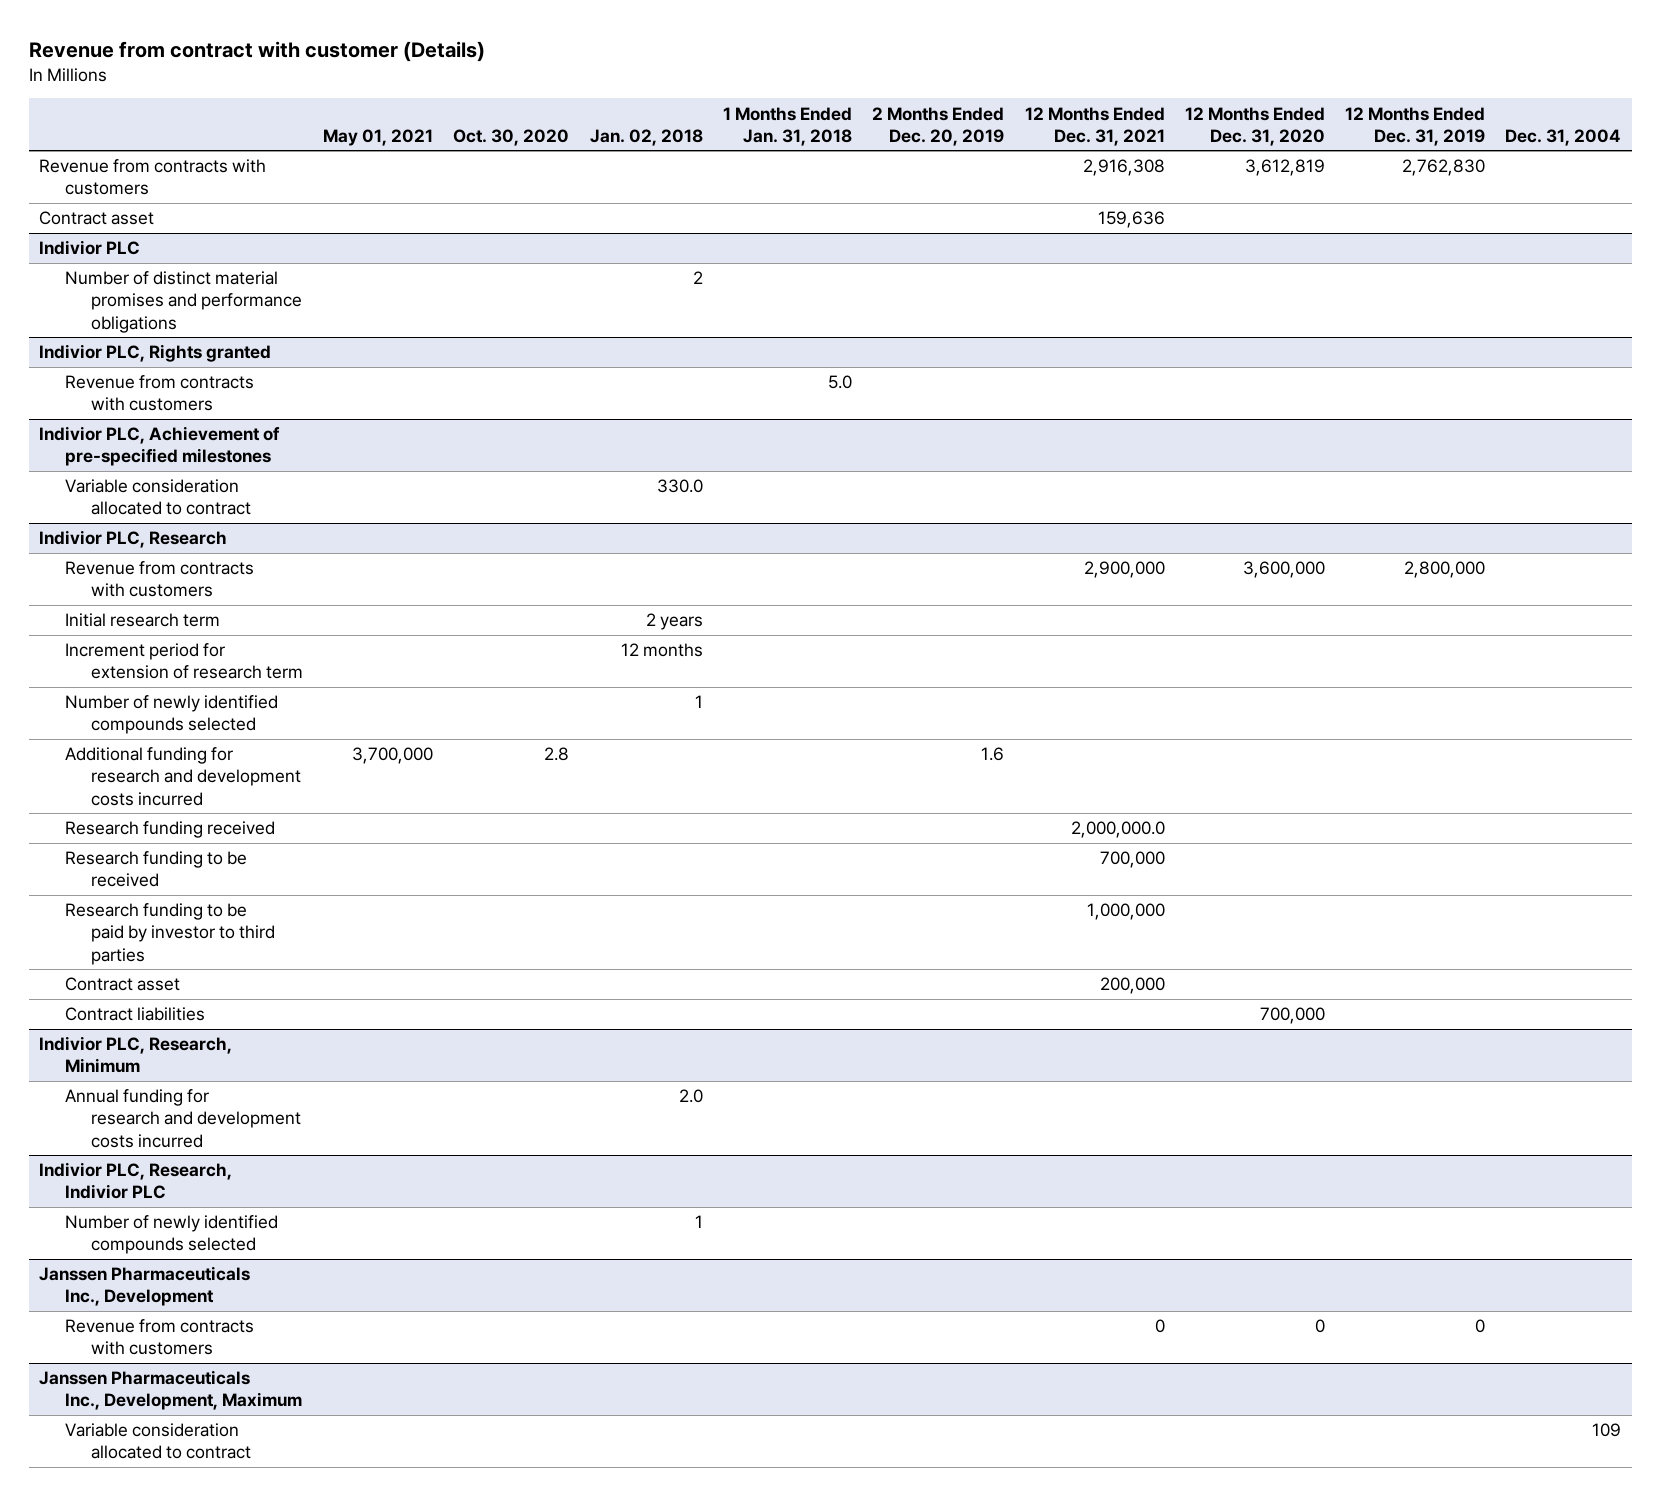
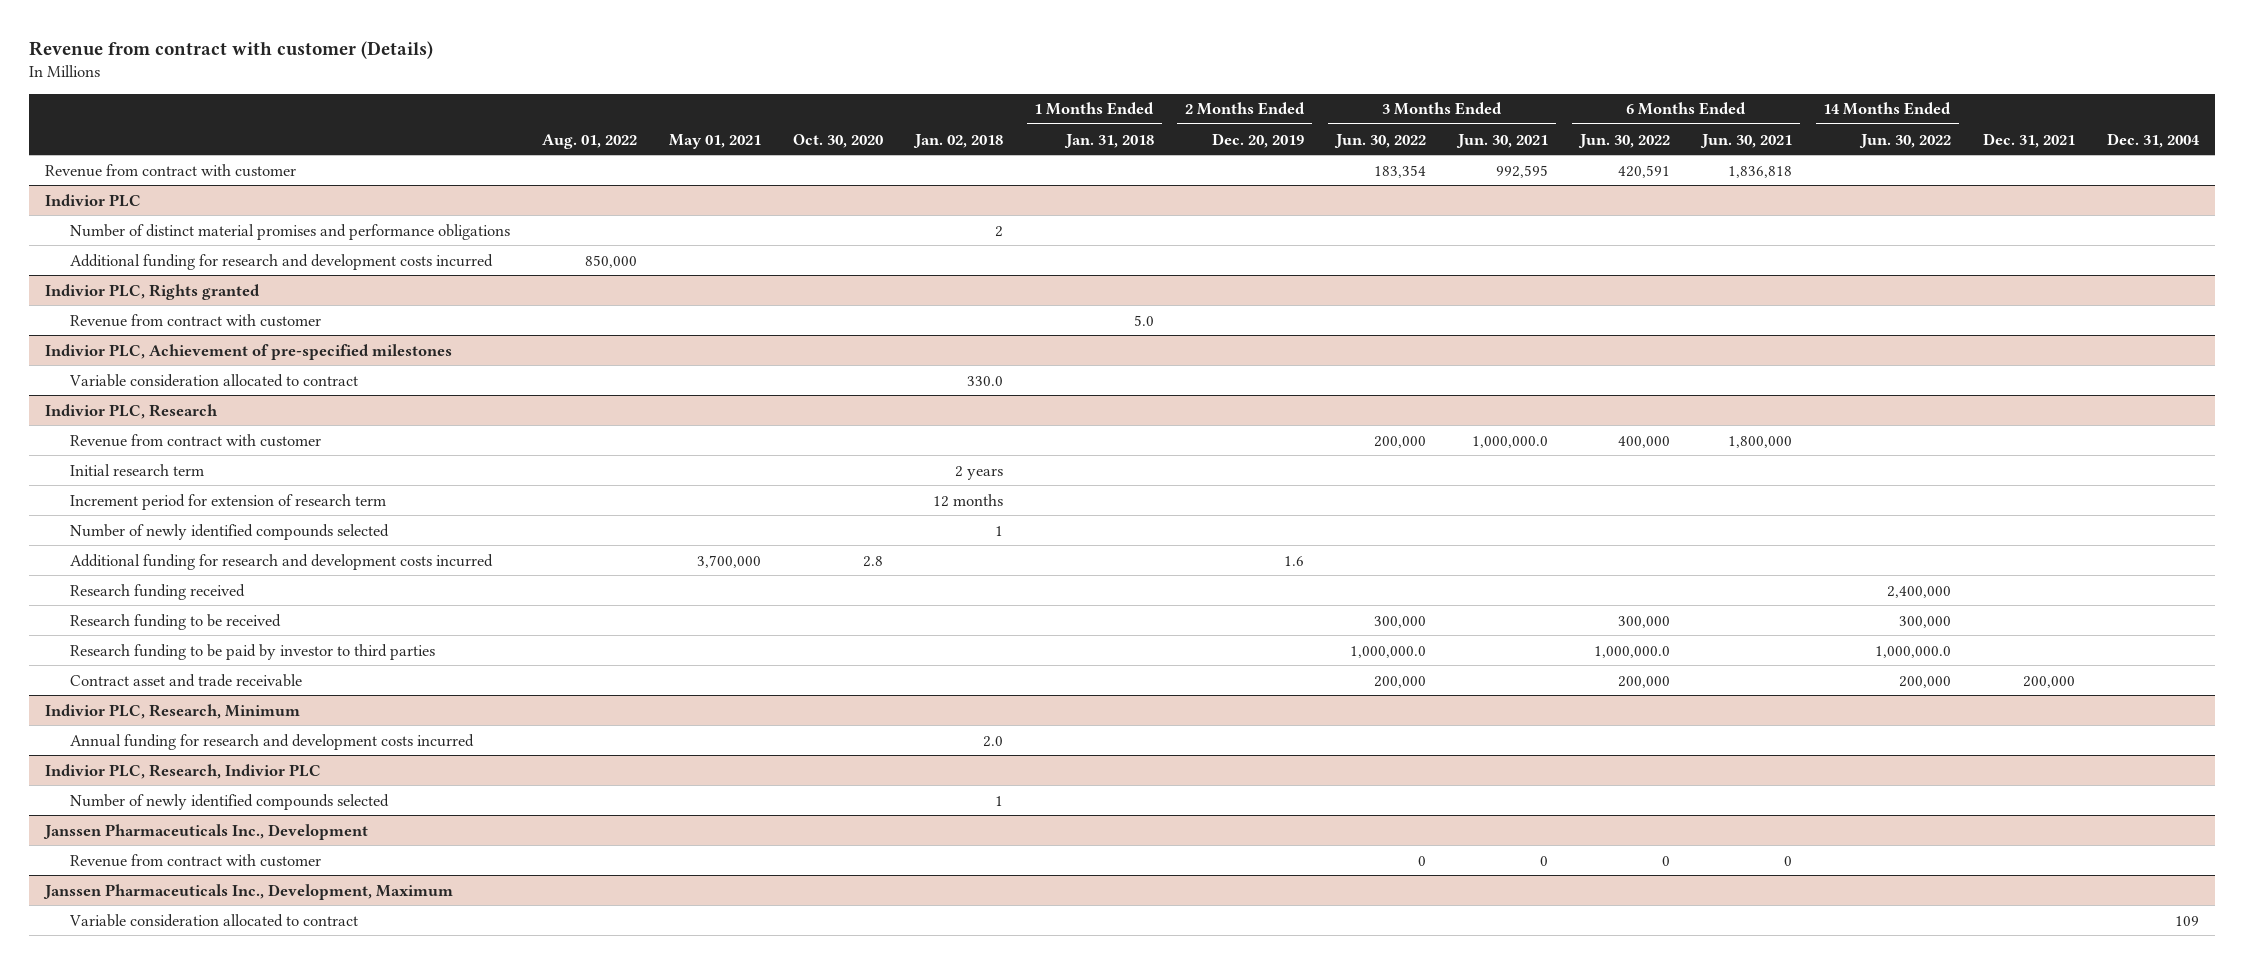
- | May 01, 2021 | Oct. 30, 2020 | Jan. 02, 2018 | 1 Months Ended Jan. 31, 2018 | 2 Months Ended Dec. 20, 2019 | 12 Months Ended Dec. 31, 2021 | 12 Months Ended Dec. 31, 2020 | 12 Months Ended Dec. 31, 2019 | Dec. 31, 2004
+ | Aug. 01, 2022 | May 01, 2021 | Oct. 30, 2020 | Jan. 02, 2018 | 1 Months Ended Jan. 31, 2018 | 2 Months Ended Dec. 20, 2019 | 3 Months Ended Jun. 30, 2022 | 3 Months Ended Jun. 30, 2021 | 6 Months Ended Jun. 30, 2022 | 6 Months Ended Jun. 30, 2021 | 14 Months Ended Jun. 30, 2022 | Dec. 31, 2021 | Dec. 31, 2004
- Revenue from contracts with customers | | | | | | 2,916,308 | 3,612,819 | 2,762,830 |
- Contract asset | | | | | | 159,636 | | |
+ Revenue from contract with customer | | | | | | | 183,354 | 992,595 | 420,591 | 1,836,818 | | |
@ Indivior PLC
+ Additional funding for research and development costs incurred | 850,000 | | | | | | | | | | | |
@ Indivior PLC, Rights granted
- Revenue from contracts with customers | | | | 5.0 | | | | |
+ Revenue from contract with customer | | | | | 5.0 | | | | | | | |
@ Indivior PLC, Research
- Revenue from contracts with customers | | | | | | 2,900,000 | 3,600,000 | 2,800,000 |
+ Revenue from contract with customer | | | | | | | 200,000 | 1,000,000.0 | 400,000 | 1,800,000 | | |
- Contract asset | | | | | | 200,000 | | |
- Contract liabilities | | | | | | | 700,000 | |
+ Contract asset and trade receivable | | | | | | | 200,000 | | 200,000 | | 200,000 | 200,000 |
@ Janssen Pharmaceuticals Inc., Development
- Revenue from contracts with customers | | | | | | 0 | 0 | 0 |
+ Revenue from contract with customer | | | | | | | 0 | 0 | 0 | 0 | | |

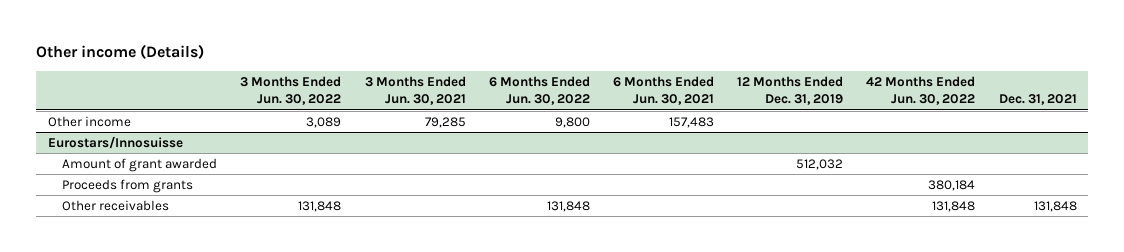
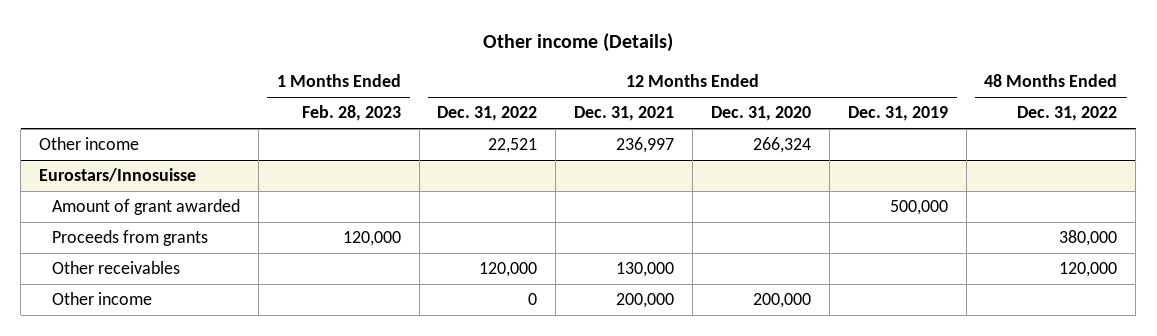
- | 3 Months Ended Jun. 30, 2022 | 3 Months Ended Jun. 30, 2021 | 6 Months Ended Jun. 30, 2022 | 6 Months Ended Jun. 30, 2021 | 12 Months Ended Dec. 31, 2019 | 42 Months Ended Jun. 30, 2022 | Dec. 31, 2021
+ | 1 Months Ended Feb. 28, 2023 | 12 Months Ended Dec. 31, 2022 | 12 Months Ended Dec. 31, 2021 | 12 Months Ended Dec. 31, 2020 | 12 Months Ended Dec. 31, 2019 | 48 Months Ended Dec. 31, 2022
@ Eurostars/Innosuisse
- Amount of grant awarded | | | | | 512,032 | |
+ Amount of grant awarded | | | | | 500,000 |
+ Other income | | 0 | 200,000 | 200,000 | |

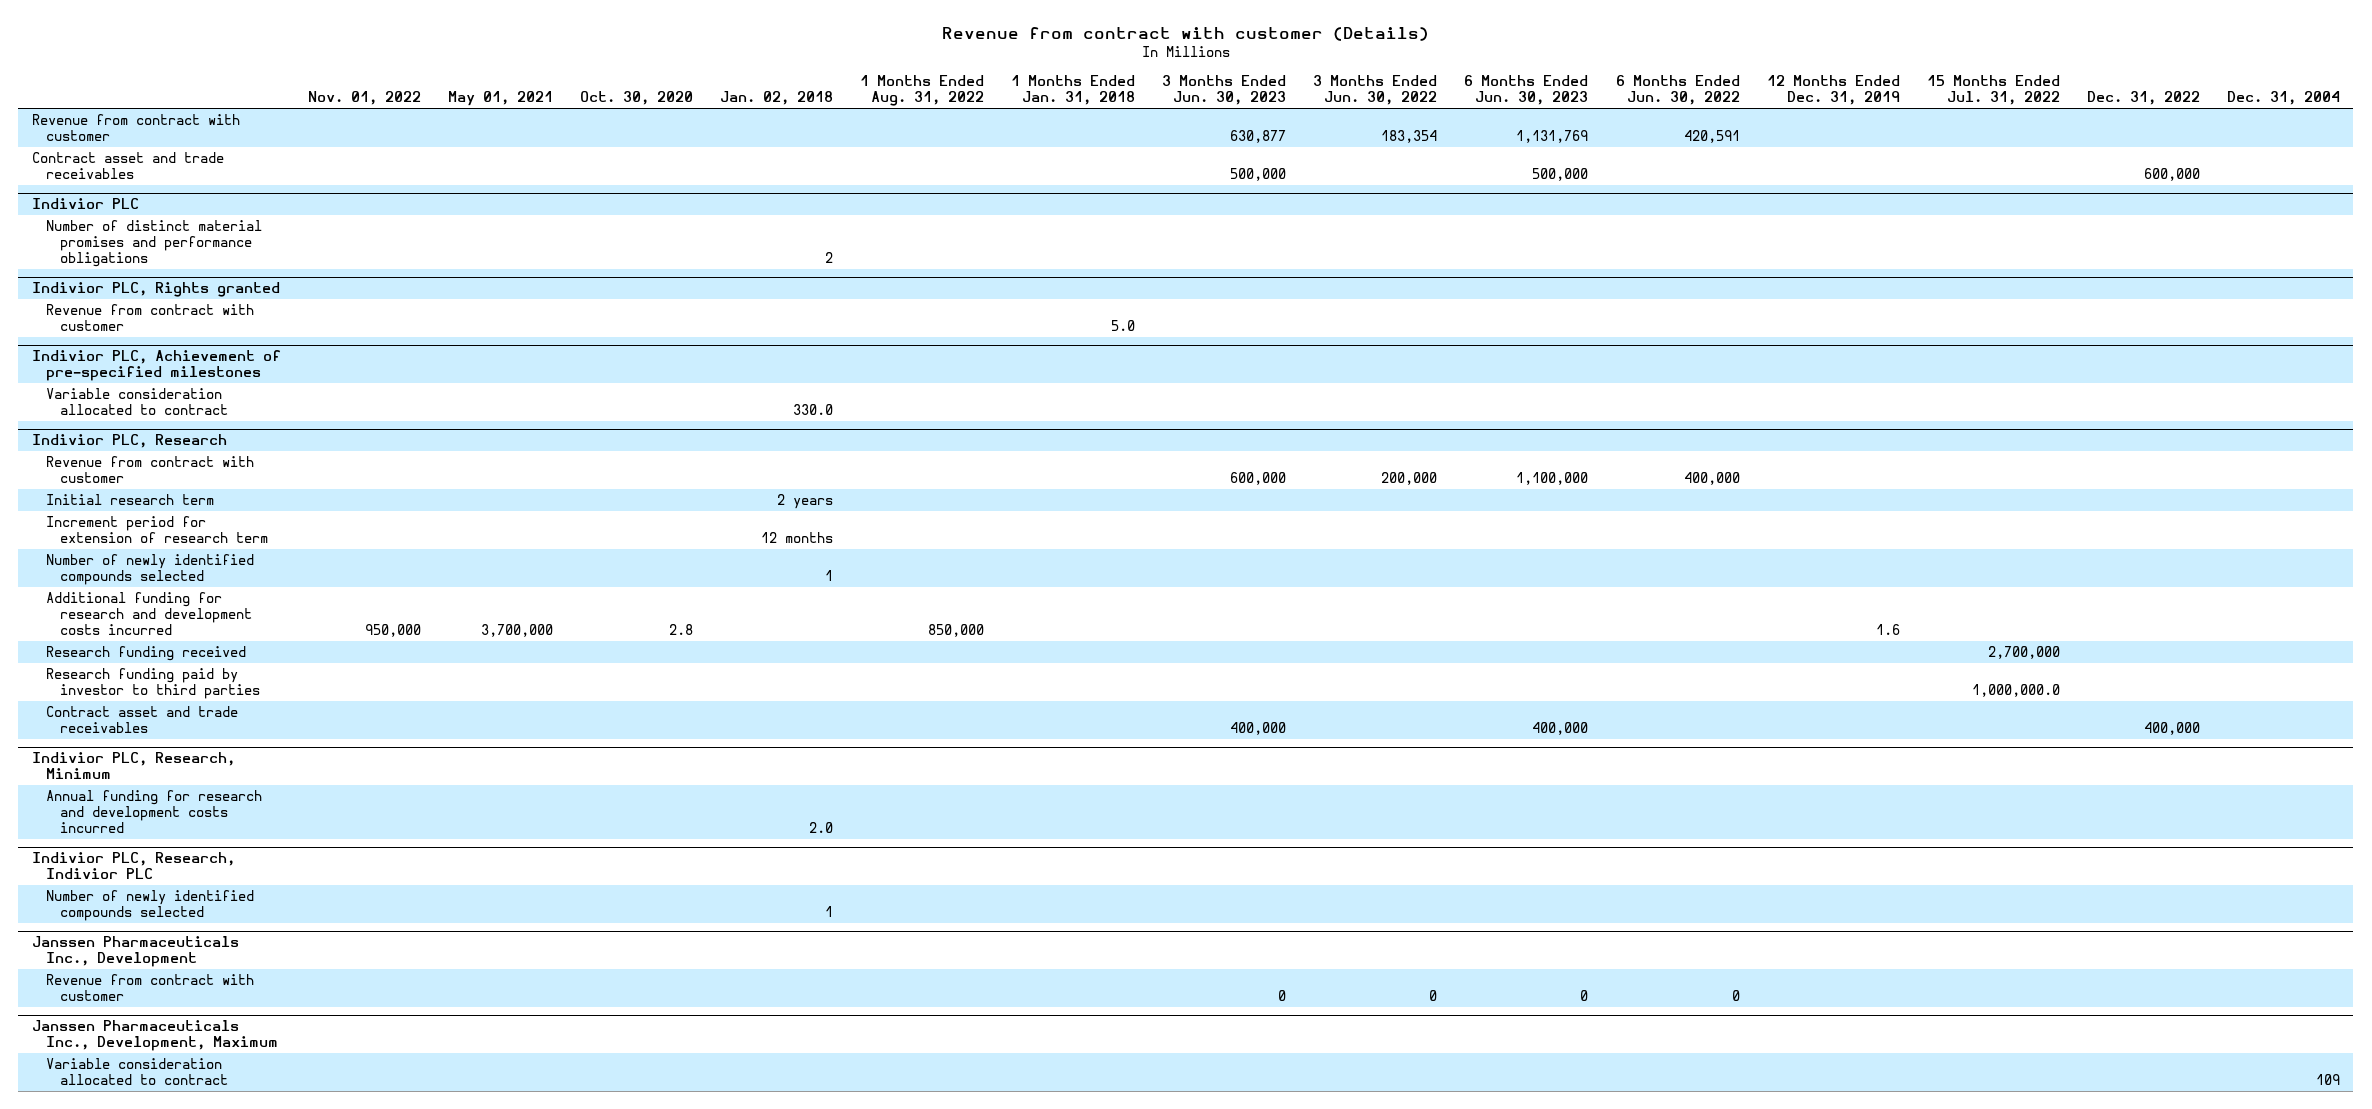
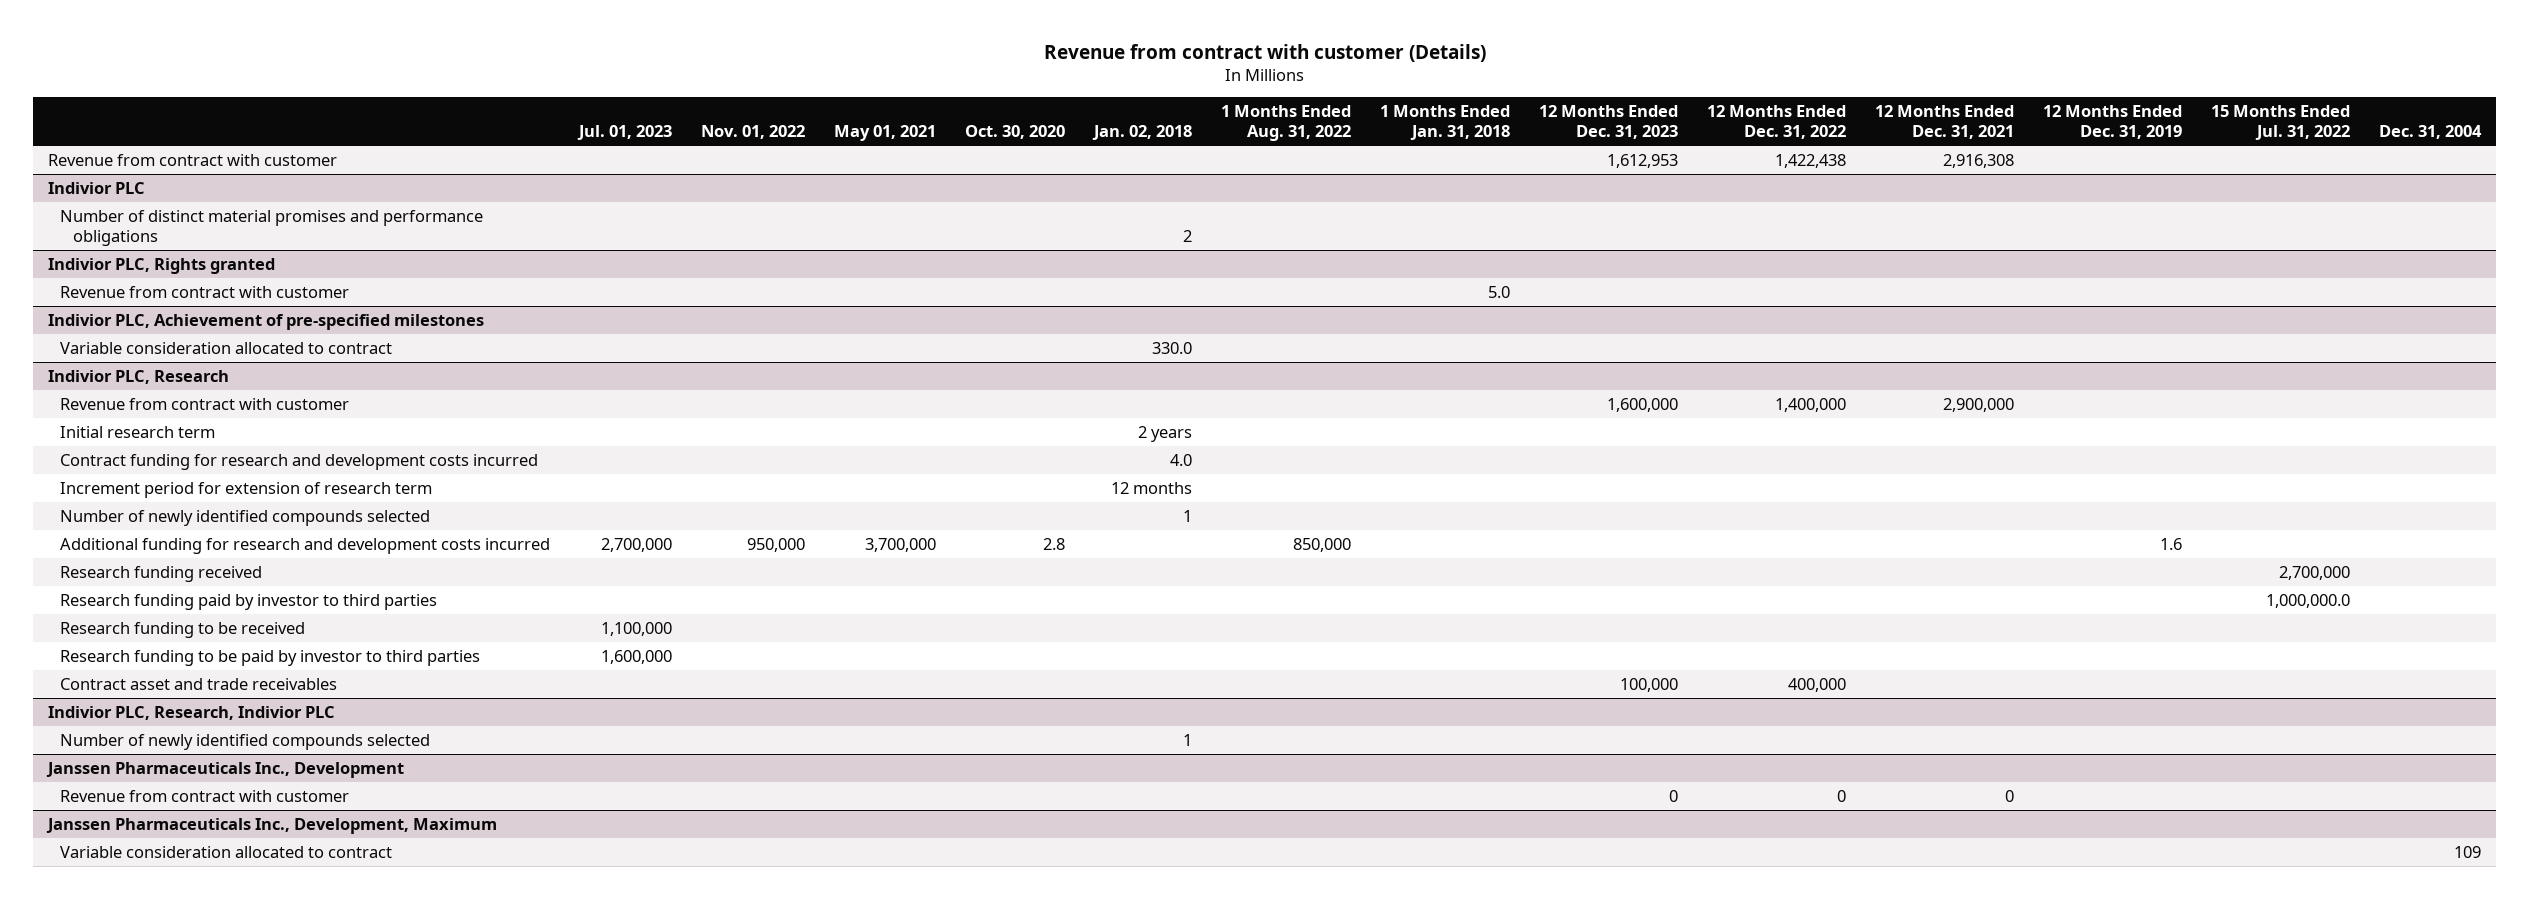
- | Nov. 01, 2022 | May 01, 2021 | Oct. 30, 2020 | Jan. 02, 2018 | 1 Months Ended Aug. 31, 2022 | 1 Months Ended Jan. 31, 2018 | 3 Months Ended Jun. 30, 2023 | 3 Months Ended Jun. 30, 2022 | 6 Months Ended Jun. 30, 2023 | 6 Months Ended Jun. 30, 2022 | 12 Months Ended Dec. 31, 2019 | 15 Months Ended Jul. 31, 2022 | Dec. 31, 2022 | Dec. 31, 2004
+ | Jul. 01, 2023 | Nov. 01, 2022 | May 01, 2021 | Oct. 30, 2020 | Jan. 02, 2018 | 1 Months Ended Aug. 31, 2022 | 1 Months Ended Jan. 31, 2018 | 12 Months Ended Dec. 31, 2023 | 12 Months Ended Dec. 31, 2022 | 12 Months Ended Dec. 31, 2021 | 12 Months Ended Dec. 31, 2019 | 15 Months Ended Jul. 31, 2022 | Dec. 31, 2004
- Contract asset and trade receivables | | | | | | | 500,000 | | 500,000 | | | | 600,000 |
@ Indivior PLC, Research
+ Contract funding for research and development costs incurred | | | | | 4.0 | | | | | | | |
+ Research funding to be received | 1,100,000 | | | | | | | | | | | |
+ Research funding to be paid by investor to third parties | 1,600,000 | | | | | | | | | | | |
- Indivior PLC, Research, Minimum
- Annual funding for research and development costs incurred | | | | 2.0 | | | | | | | | | |

